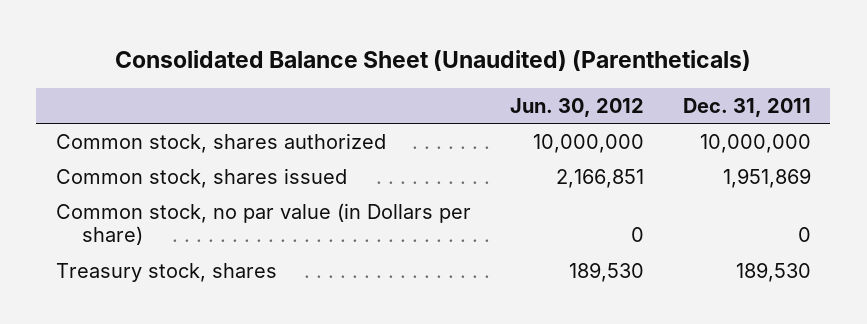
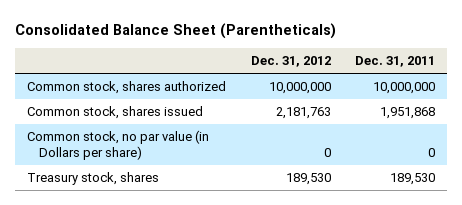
- Consolidated Balance Sheet (Unaudited) (Parentheticals)
+ Consolidated Balance Sheet (Parentheticals)
- | Jun. 30, 2012 | Dec. 31, 2011
+ | Dec. 31, 2012 | Dec. 31, 2011
- Common stock, shares issued | 2,166,851 | 1,951,869
+ Common stock, shares issued | 2,181,763 | 1,951,868

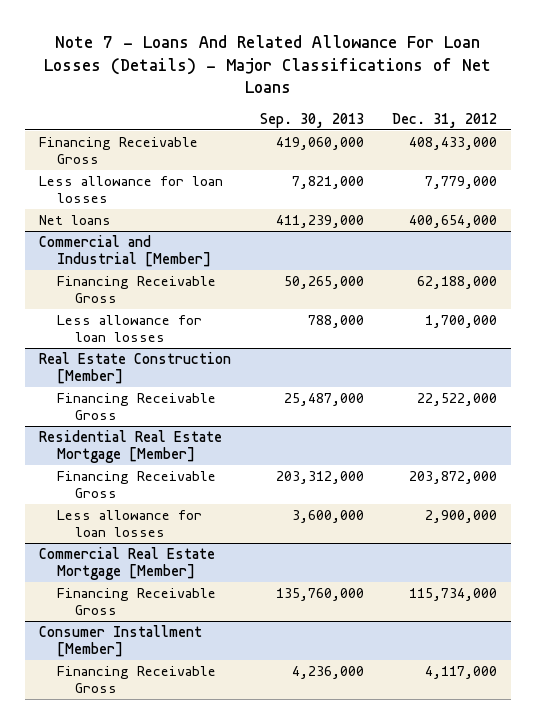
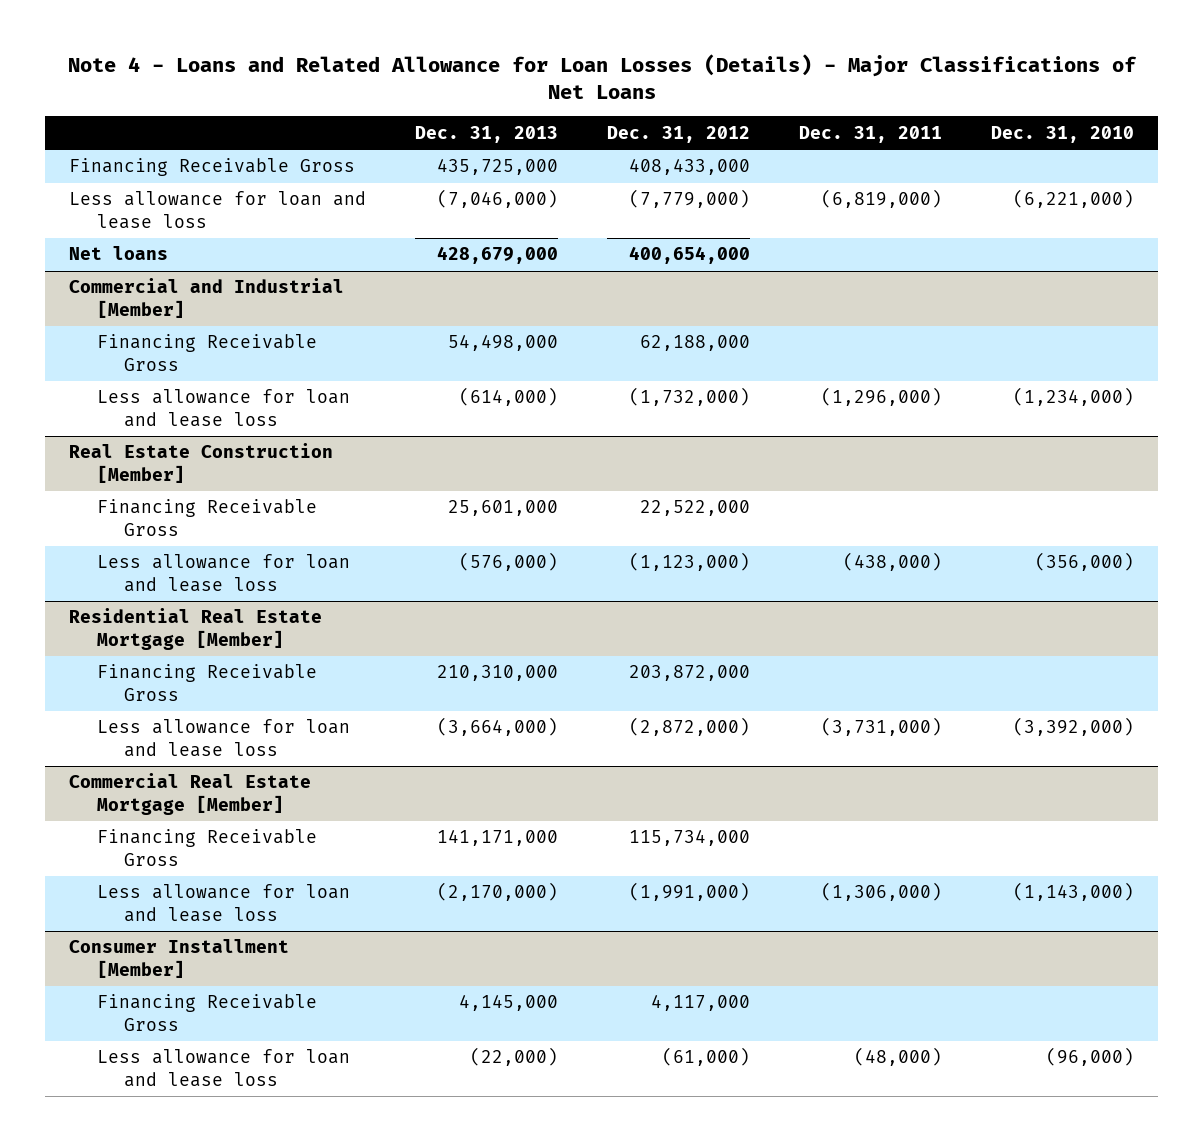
- Note 7 - Loans And Related Allowance For Loan Losses (Details) - Major Classifications of Net Loans
+ Note 4 - Loans and Related Allowance for Loan Losses (Details) - Major Classifications of Net Loans
- | Sep. 30, 2013 | Dec. 31, 2012
+ | Dec. 31, 2013 | Dec. 31, 2012 | Dec. 31, 2011 | Dec. 31, 2010
- Less allowance for loan losses | 7,821,000 | 7,779,000
+ Less allowance for loan and lease loss | (7,046,000) | (7,779,000) | (6,819,000) | (6,221,000)
@ Commercial and Industrial [Member]
- Less allowance for loan losses | 788,000 | 1,700,000
+ Less allowance for loan and lease loss | (614,000) | (1,732,000) | (1,296,000) | (1,234,000)
@ Real Estate Construction [Member]
+ Less allowance for loan and lease loss | (576,000) | (1,123,000) | (438,000) | (356,000)
@ Residential Real Estate Mortgage [Member]
- Less allowance for loan losses | 3,600,000 | 2,900,000
+ Less allowance for loan and lease loss | (3,664,000) | (2,872,000) | (3,731,000) | (3,392,000)
@ Commercial Real Estate Mortgage [Member]
+ Less allowance for loan and lease loss | (2,170,000) | (1,991,000) | (1,306,000) | (1,143,000)
@ Consumer Installment [Member]
+ Less allowance for loan and lease loss | (22,000) | (61,000) | (48,000) | (96,000)

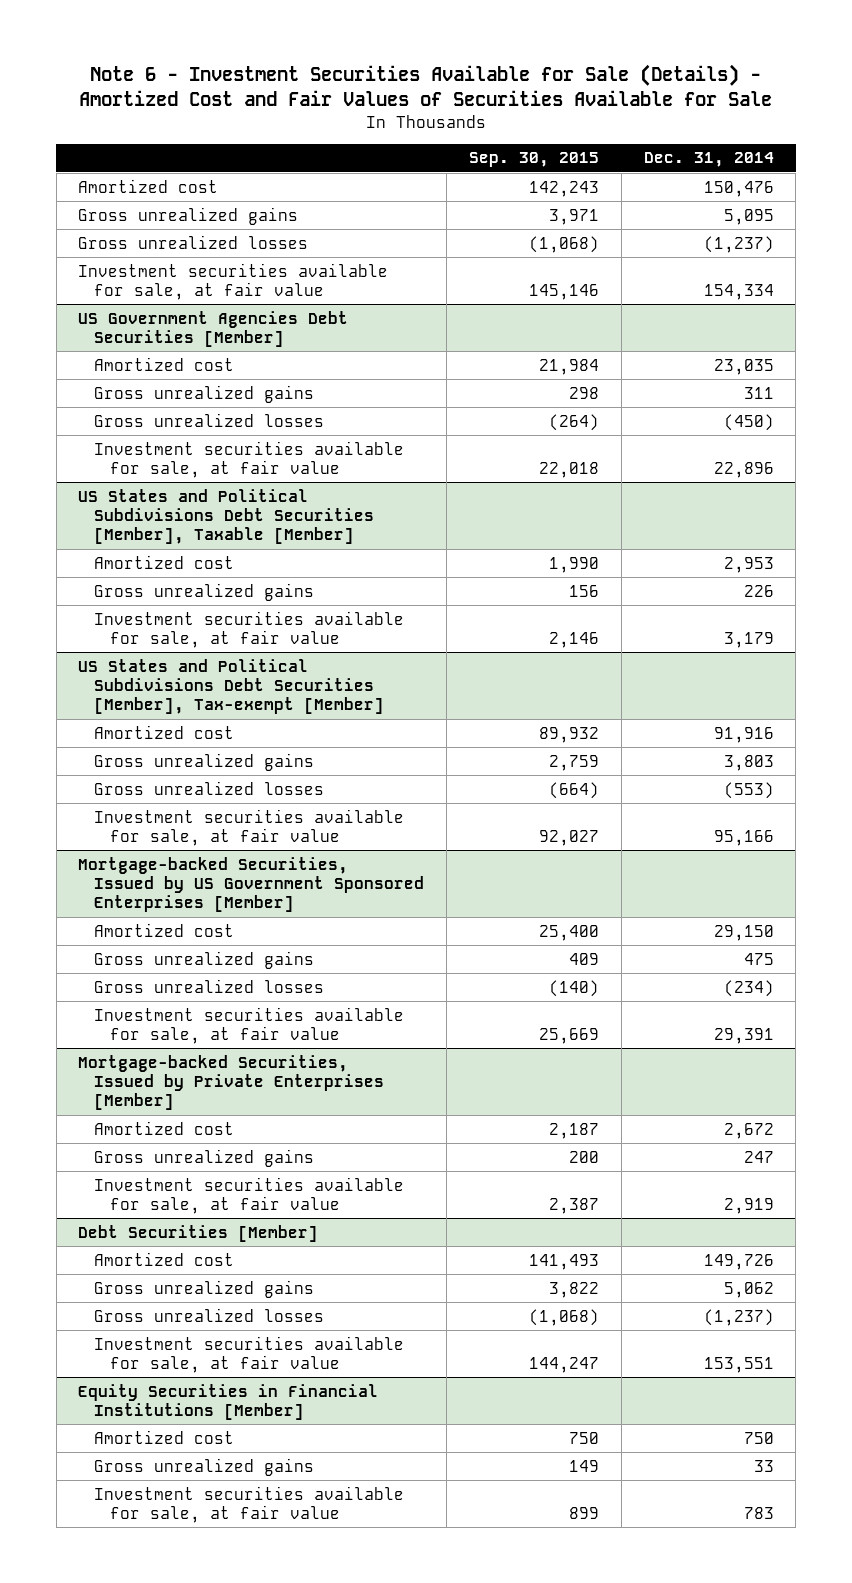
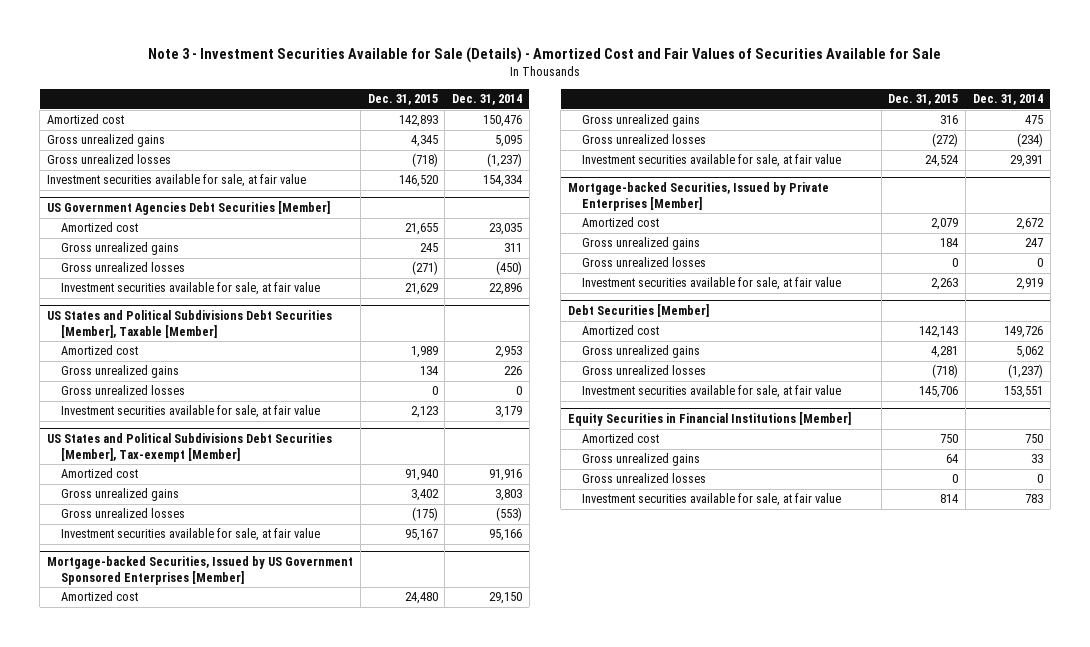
- Note 6 - Investment Securities Available for Sale (Details) - Amortized Cost and Fair Values of Securities Available for Sale
+ Note 3 - Investment Securities Available for Sale (Details) - Amortized Cost and Fair Values of Securities Available for Sale
- | Sep. 30, 2015 | Dec. 31, 2014
+ | Dec. 31, 2015 | Dec. 31, 2014
@ US States and Political Subdivisions Debt Securities [Member], Taxable [Member]
+ Gross unrealized losses | 0 | 0
@ Mortgage-backed Securities, Issued by Private Enterprises [Member]
+ Gross unrealized losses | 0 | 0
@ Equity Securities in Financial Institutions [Member]
+ Gross unrealized losses | 0 | 0

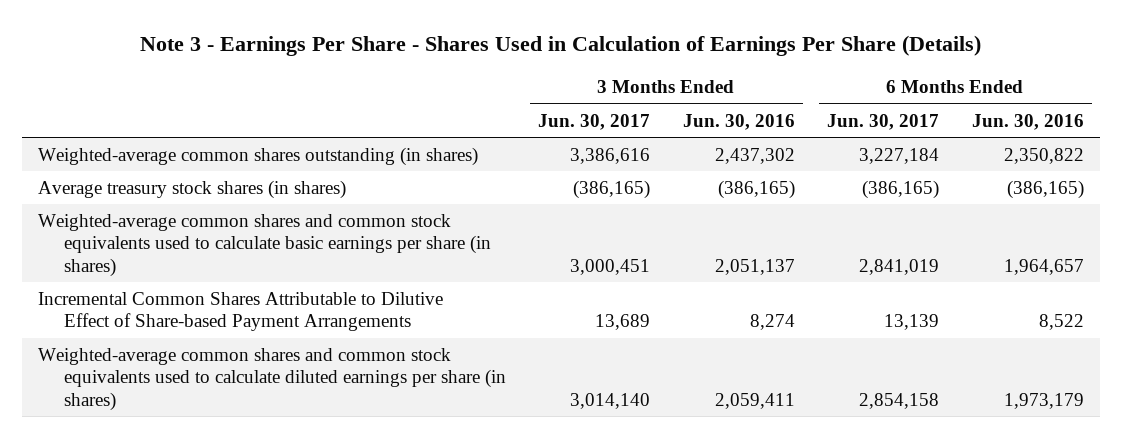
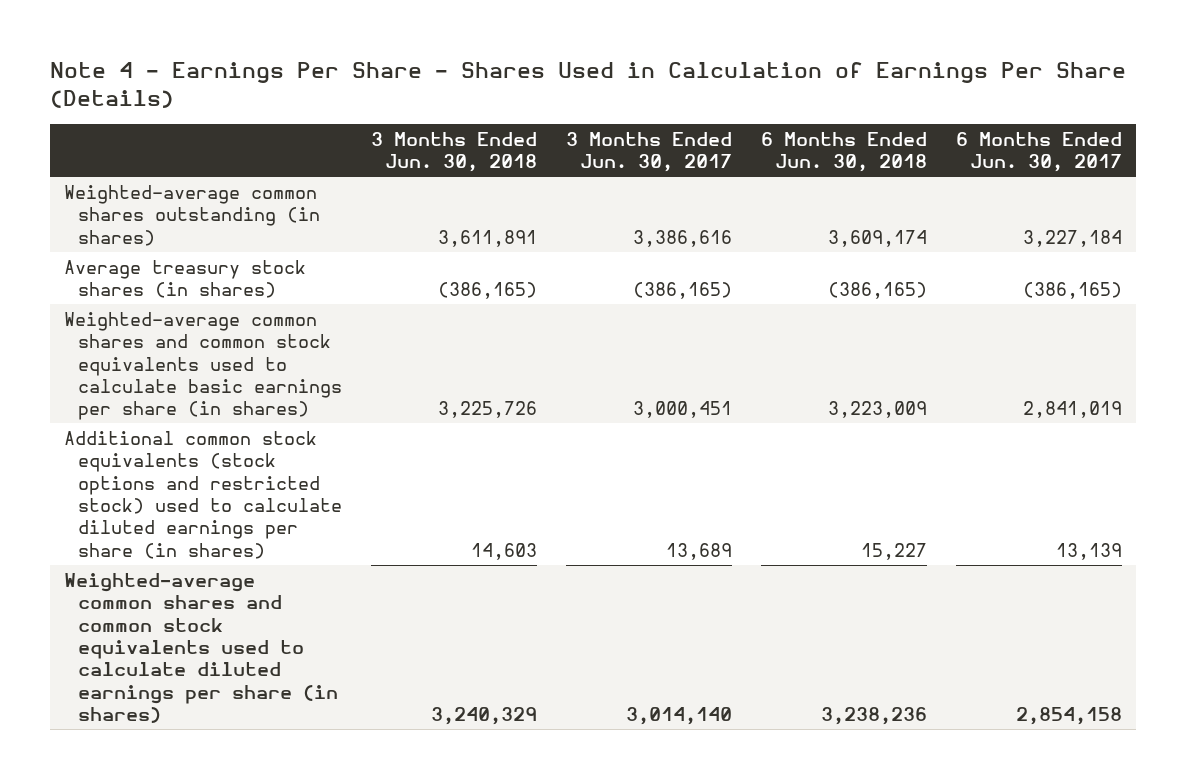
- Note 3 - Earnings Per Share - Shares Used in Calculation of Earnings Per Share (Details)
+ Note 4 - Earnings Per Share - Shares Used in Calculation of Earnings Per Share (Details)
- | 3 Months Ended Jun. 30, 2017 | 3 Months Ended Jun. 30, 2016 | 6 Months Ended Jun. 30, 2017 | 6 Months Ended Jun. 30, 2016
+ | 3 Months Ended Jun. 30, 2018 | 3 Months Ended Jun. 30, 2017 | 6 Months Ended Jun. 30, 2018 | 6 Months Ended Jun. 30, 2017
- Incremental Common Shares Attributable to Dilutive Effect of Share-based Payment Arrangements | 13,689 | 8,274 | 13,139 | 8,522
+ Additional common stock equivalents (stock options and restricted stock) used to calculate diluted earnings per share (in shares) | 14,603 | 13,689 | 15,227 | 13,139

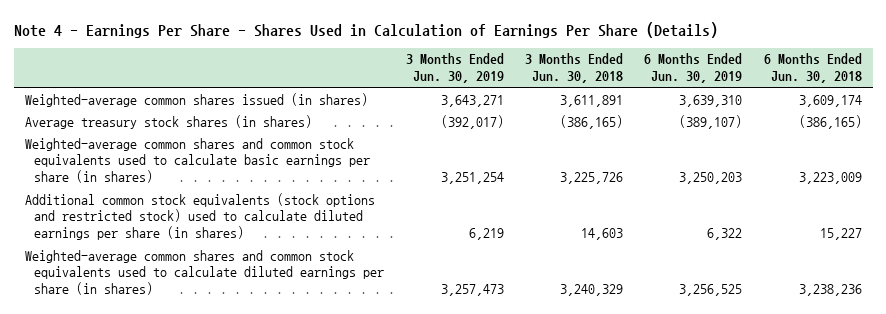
- | 3 Months Ended Jun. 30, 2018 | 3 Months Ended Jun. 30, 2017 | 6 Months Ended Jun. 30, 2018 | 6 Months Ended Jun. 30, 2017
+ | 3 Months Ended Jun. 30, 2019 | 3 Months Ended Jun. 30, 2018 | 6 Months Ended Jun. 30, 2019 | 6 Months Ended Jun. 30, 2018
- Weighted-average common shares outstanding (in shares) | 3,611,891 | 3,386,616 | 3,609,174 | 3,227,184
+ Weighted-average common shares issued (in shares) | 3,643,271 | 3,611,891 | 3,639,310 | 3,609,174

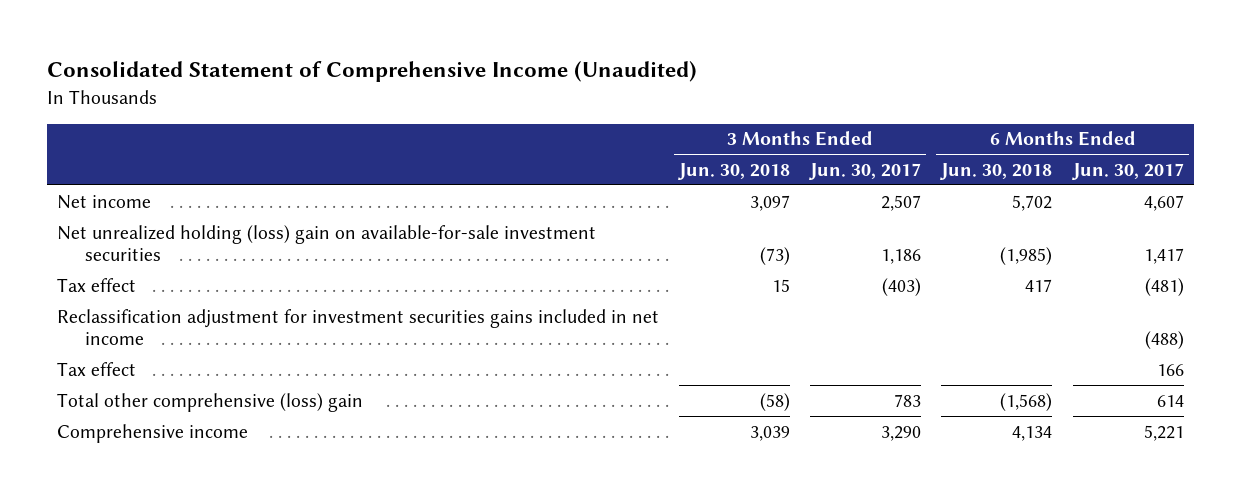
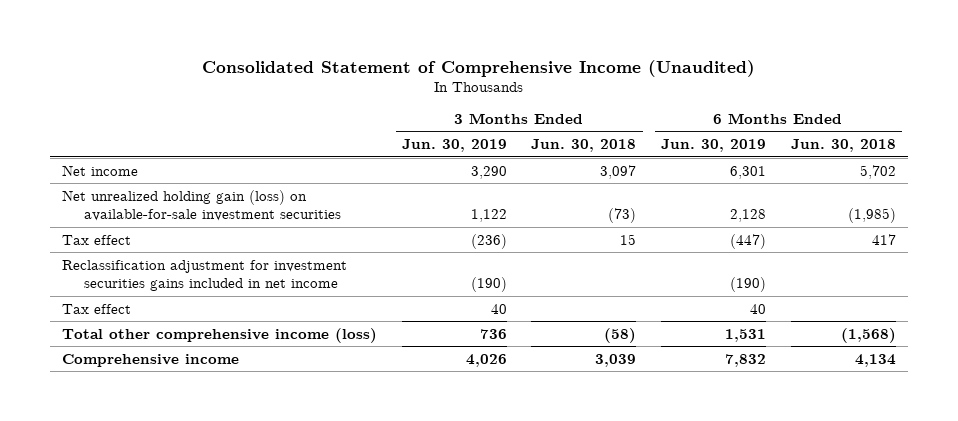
- | 3 Months Ended Jun. 30, 2018 | 3 Months Ended Jun. 30, 2017 | 6 Months Ended Jun. 30, 2018 | 6 Months Ended Jun. 30, 2017
+ | 3 Months Ended Jun. 30, 2019 | 3 Months Ended Jun. 30, 2018 | 6 Months Ended Jun. 30, 2019 | 6 Months Ended Jun. 30, 2018
- Net unrealized holding (loss) gain on available-for-sale investment securities | (73) | 1,186 | (1,985) | 1,417
+ Net unrealized holding gain (loss) on available-for-sale investment securities | 1,122 | (73) | 2,128 | (1,985)
- Total other comprehensive (loss) gain | (58) | 783 | (1,568) | 614
+ Total other comprehensive income (loss) | 736 | (58) | 1,531 | (1,568)

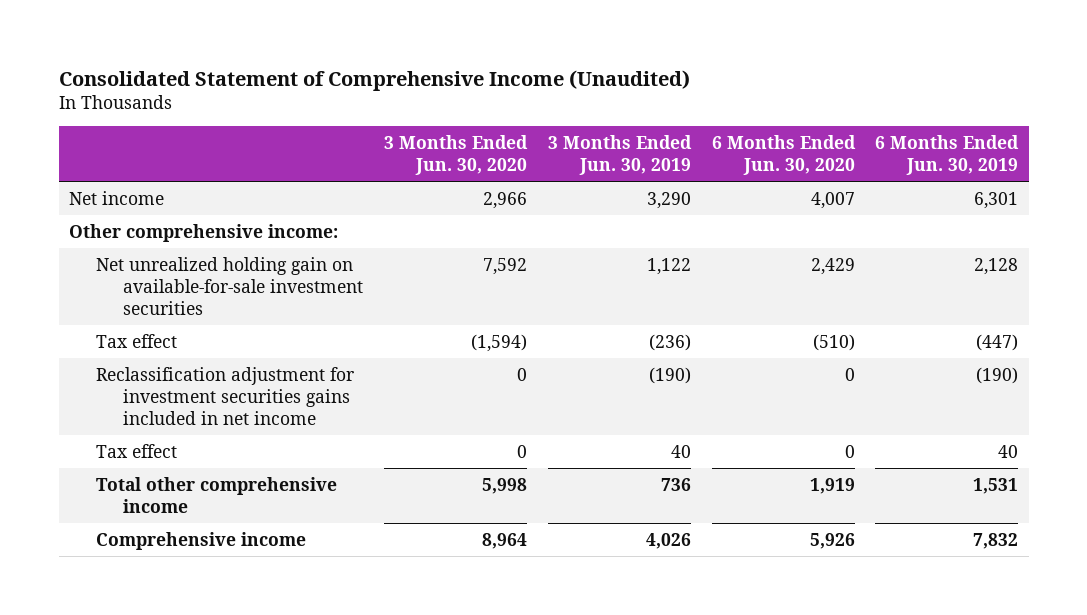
- | 3 Months Ended Jun. 30, 2019 | 3 Months Ended Jun. 30, 2018 | 6 Months Ended Jun. 30, 2019 | 6 Months Ended Jun. 30, 2018
+ | 3 Months Ended Jun. 30, 2020 | 3 Months Ended Jun. 30, 2019 | 6 Months Ended Jun. 30, 2020 | 6 Months Ended Jun. 30, 2019
- Net unrealized holding gain (loss) on available-for-sale investment securities | 1,122 | (73) | 2,128 | (1,985)
+ Other comprehensive income:
+ Net unrealized holding gain on available-for-sale investment securities | 7,592 | 1,122 | 2,429 | 2,128
- Total other comprehensive income (loss) | 736 | (58) | 1,531 | (1,568)
+ Total other comprehensive income | 5,998 | 736 | 1,919 | 1,531

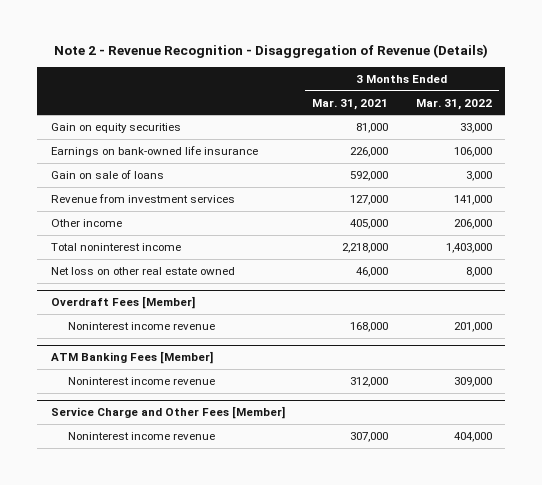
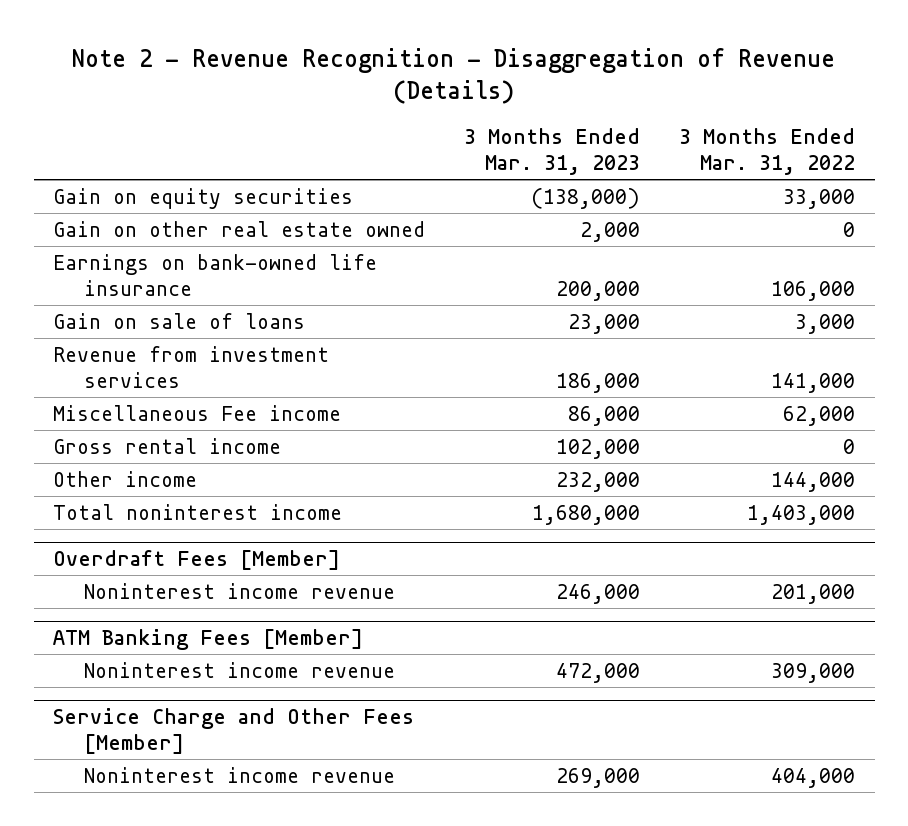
- | 3 Months Ended Mar. 31, 2021 | 3 Months Ended Mar. 31, 2022
+ | 3 Months Ended Mar. 31, 2023 | 3 Months Ended Mar. 31, 2022
+ Gain on other real estate owned | 2,000 | 0
- Other income | 405,000 | 206,000
+ Miscellaneous Fee income | 86,000 | 62,000
+ Gross rental income | 102,000 | 0
+ Other income | 232,000 | 144,000
- Net loss on other real estate owned | 46,000 | 8,000

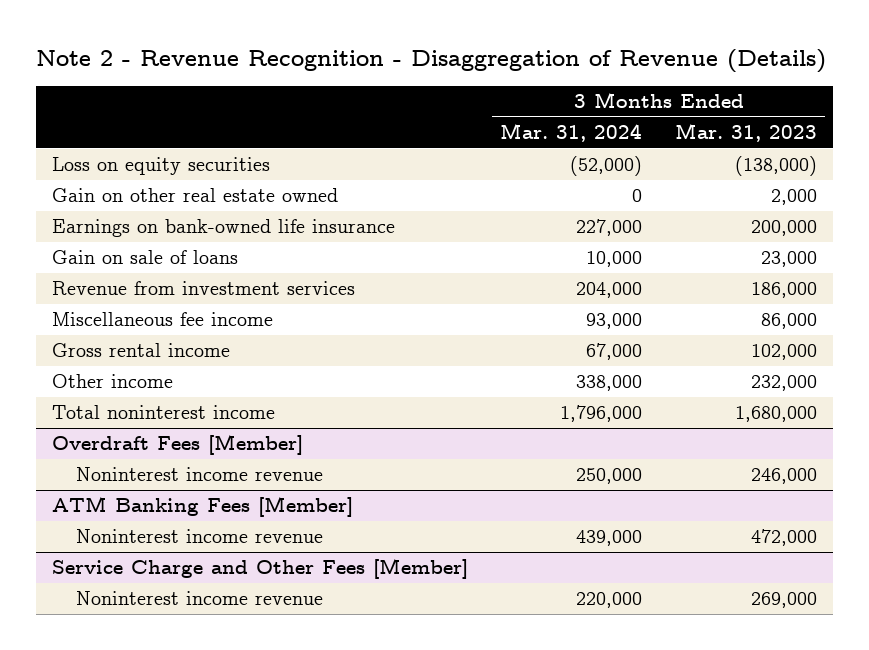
- | 3 Months Ended Mar. 31, 2023 | 3 Months Ended Mar. 31, 2022
+ | 3 Months Ended Mar. 31, 2024 | 3 Months Ended Mar. 31, 2023
- Gain on equity securities | (138,000) | 33,000
+ Loss on equity securities | (52,000) | (138,000)
- Miscellaneous Fee income | 86,000 | 62,000
+ Miscellaneous fee income | 93,000 | 86,000

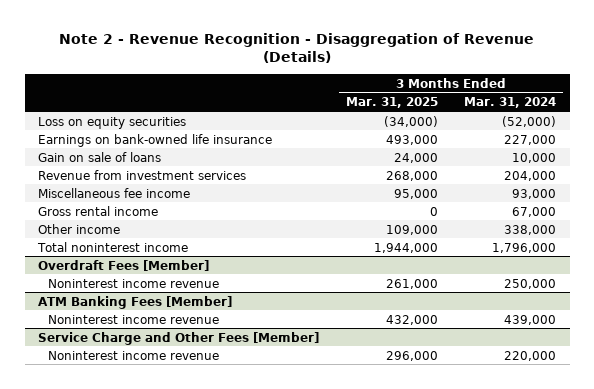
- | 3 Months Ended Mar. 31, 2024 | 3 Months Ended Mar. 31, 2023
+ | 3 Months Ended Mar. 31, 2025 | 3 Months Ended Mar. 31, 2024
- Gain on other real estate owned | 0 | 2,000

